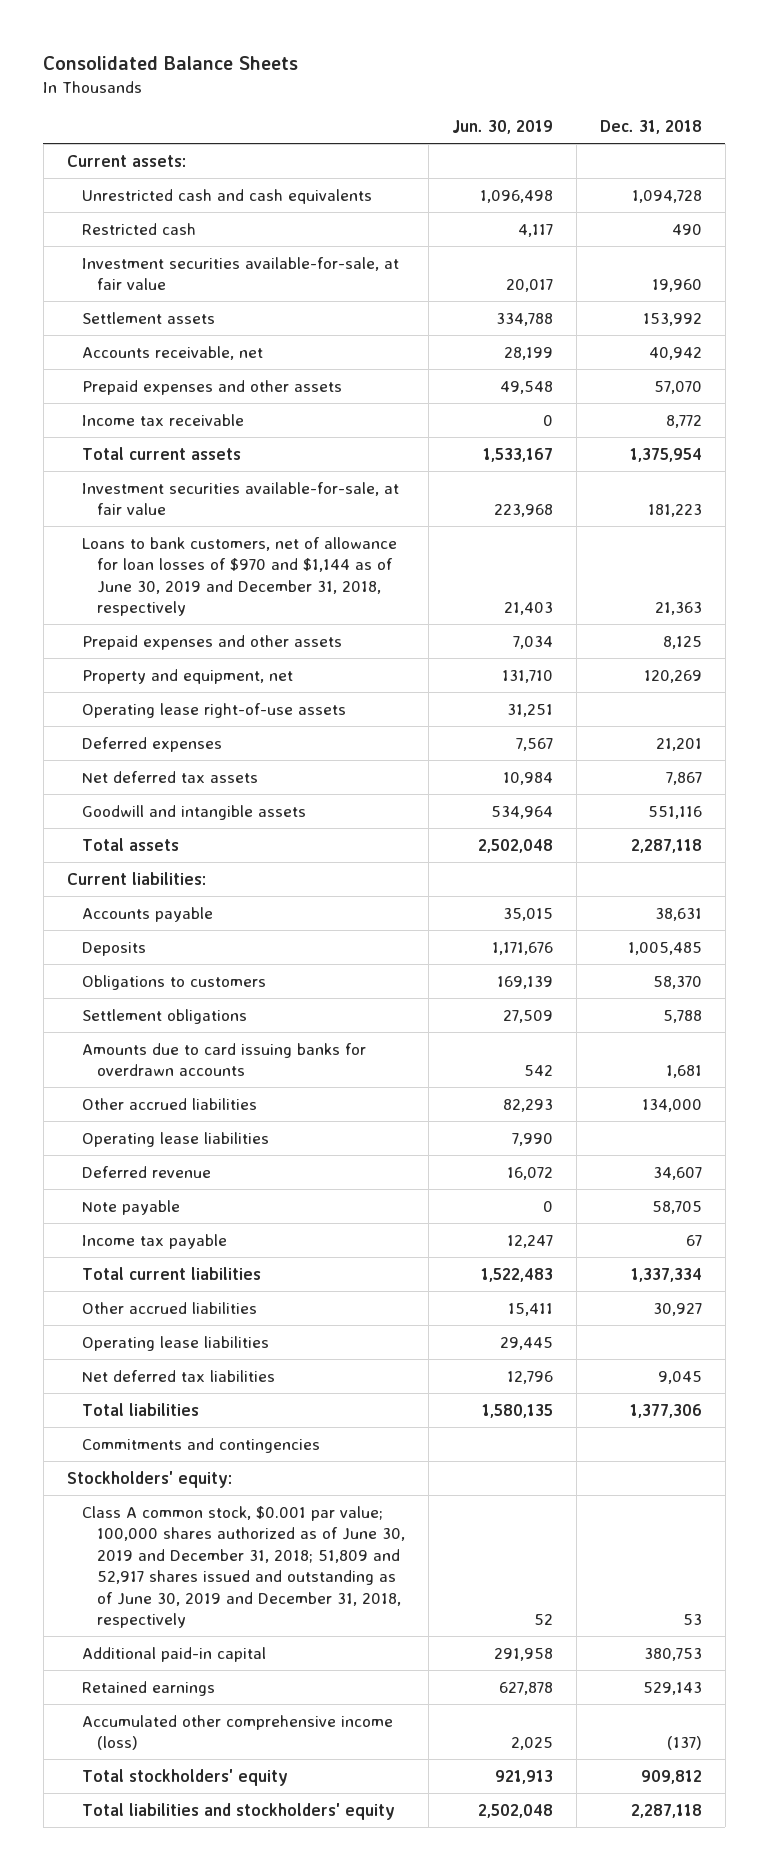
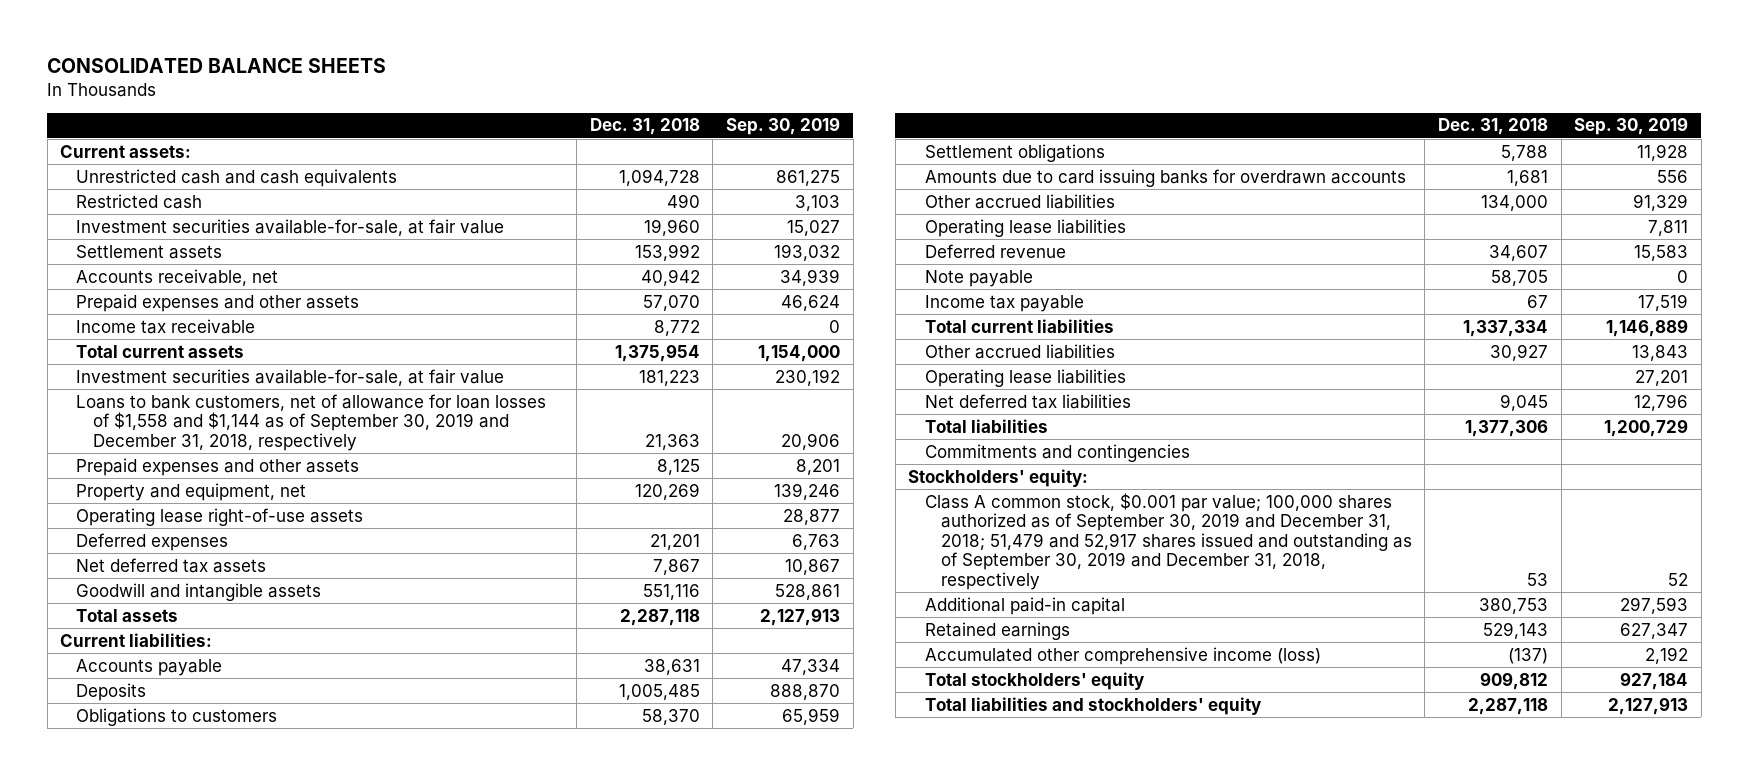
- Consolidated Balance Sheets
+ CONSOLIDATED BALANCE SHEETS
- | Jun. 30, 2019 | Dec. 31, 2018
+ | Dec. 31, 2018 | Sep. 30, 2019
- Loans to bank customers, net of allowance for loan losses of $970 and $1,144 as of June 30, 2019 and December 31, 2018, respectively | 21,403 | 21,363
+ Loans to bank customers, net of allowance for loan losses of $1,558 and $1,144 as of September 30, 2019 and December 31, 2018, respectively | 21,363 | 20,906
- Class A common stock, $0.001 par value; 100,000 shares authorized as of June 30, 2019 and December 31, 2018; 51,809 and 52,917 shares issued and outstanding as of June 30, 2019 and December 31, 2018, respectively | 52 | 53
+ Class A common stock, $0.001 par value; 100,000 shares authorized as of September 30, 2019 and December 31, 2018; 51,479 and 52,917 shares issued and outstanding as of September 30, 2019 and December 31, 2018, respectively | 53 | 52

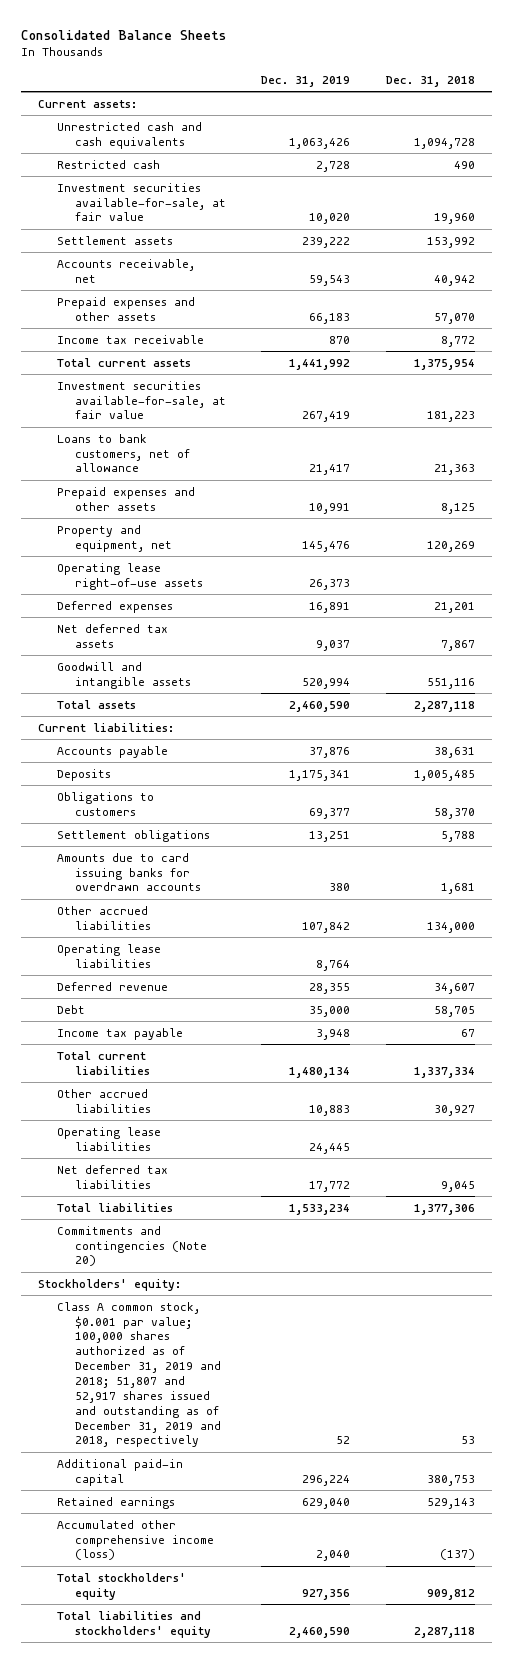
- CONSOLIDATED BALANCE SHEETS
+ Consolidated Balance Sheets
- | Dec. 31, 2018 | Sep. 30, 2019
+ | Dec. 31, 2019 | Dec. 31, 2018
- Loans to bank customers, net of allowance for loan losses of $1,558 and $1,144 as of September 30, 2019 and December 31, 2018, respectively | 21,363 | 20,906
+ Loans to bank customers, net of allowance | 21,417 | 21,363
- Note payable | 58,705 | 0
+ Debt | 35,000 | 58,705
- Commitments and contingencies
+ Commitments and contingencies (Note 20)
- Class A common stock, $0.001 par value; 100,000 shares authorized as of September 30, 2019 and December 31, 2018; 51,479 and 52,917 shares issued and outstanding as of September 30, 2019 and December 31, 2018, respectively | 53 | 52
+ Class A common stock, $0.001 par value; 100,000 shares authorized as of December 31, 2019 and 2018; 51,807 and 52,917 shares issued and outstanding as of December 31, 2019 and 2018, respectively | 52 | 53

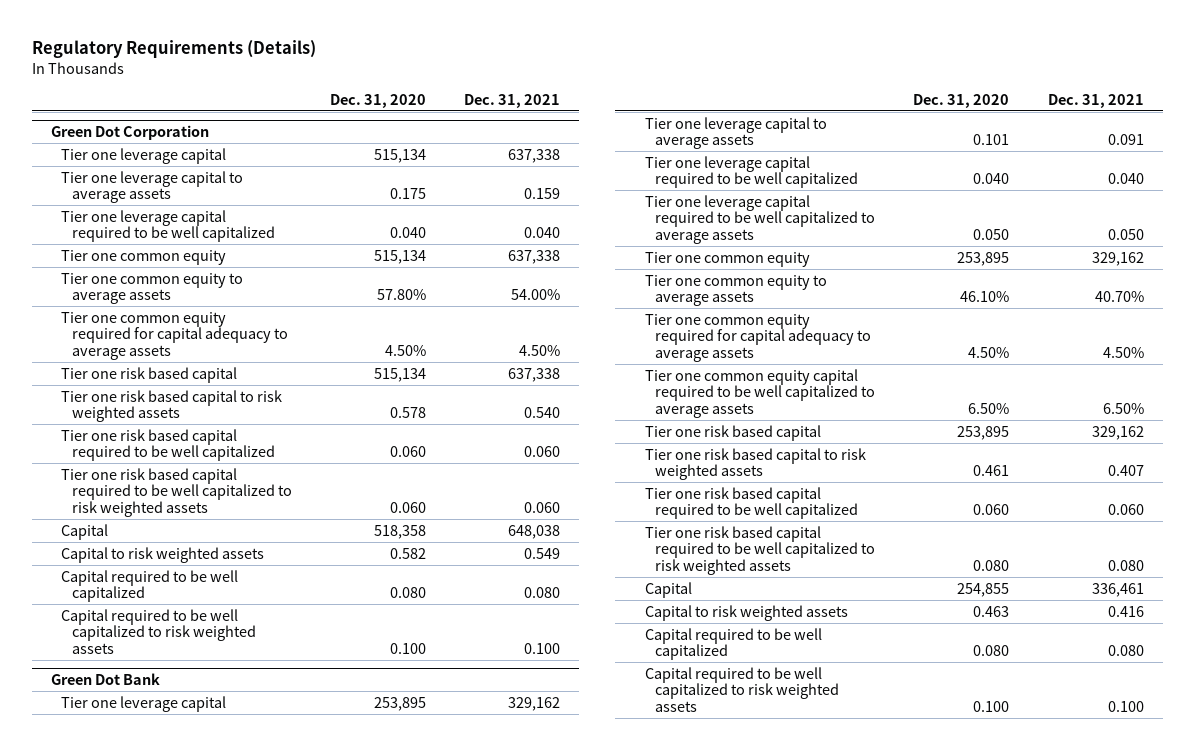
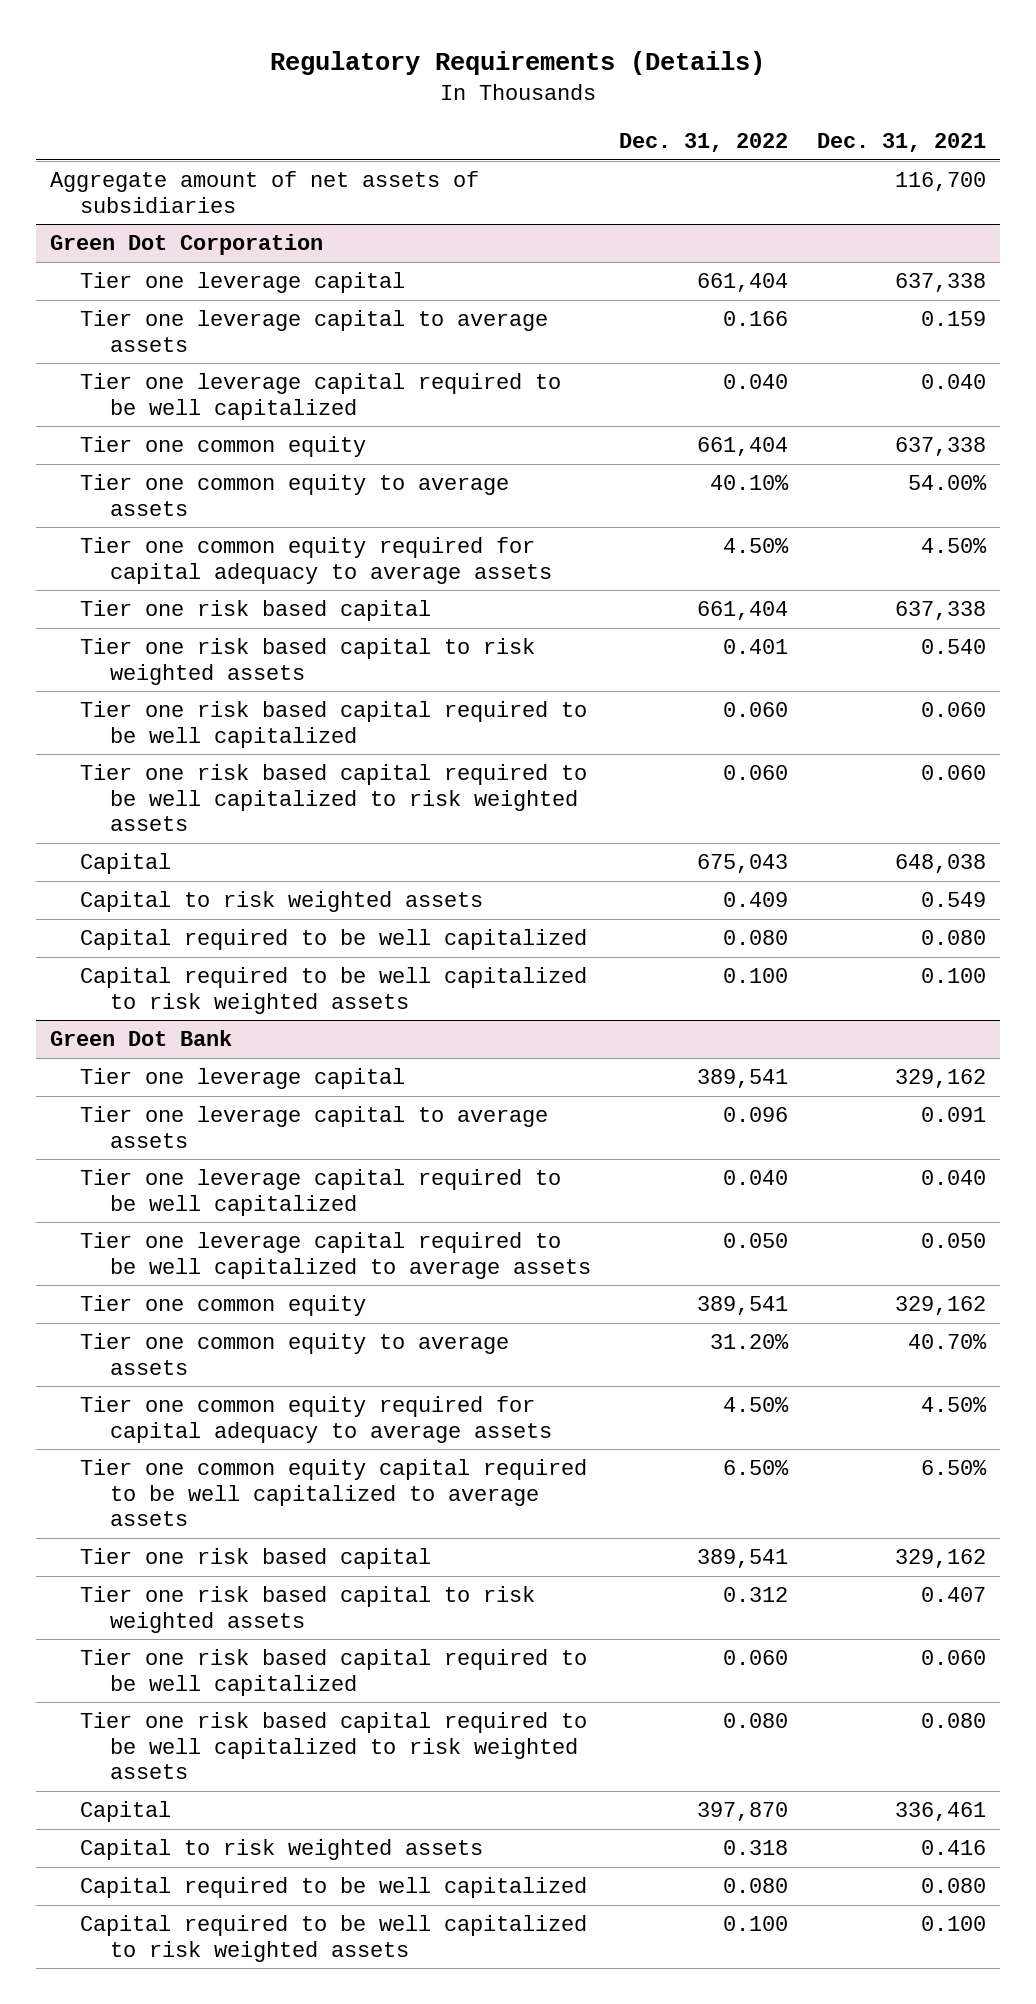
- | Dec. 31, 2020 | Dec. 31, 2021
+ | Dec. 31, 2022 | Dec. 31, 2021
+ Aggregate amount of net assets of subsidiaries | | 116,700

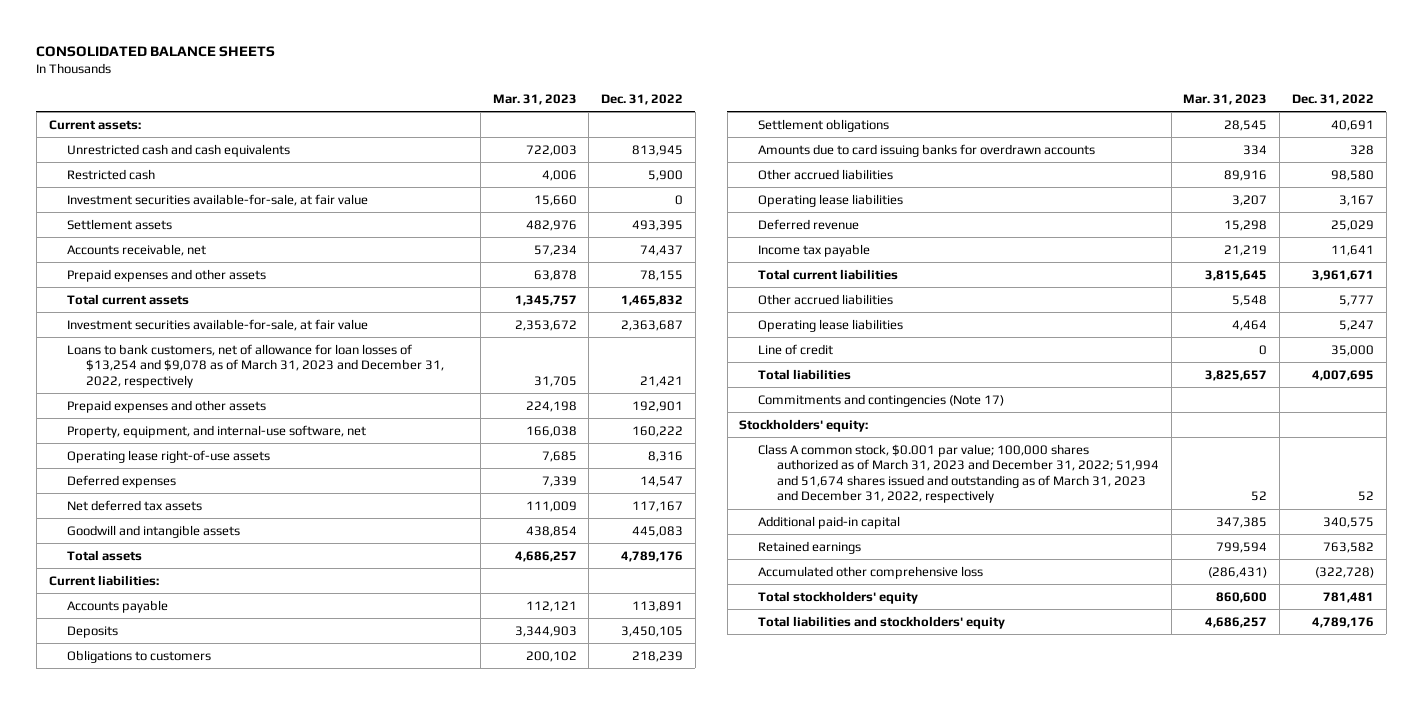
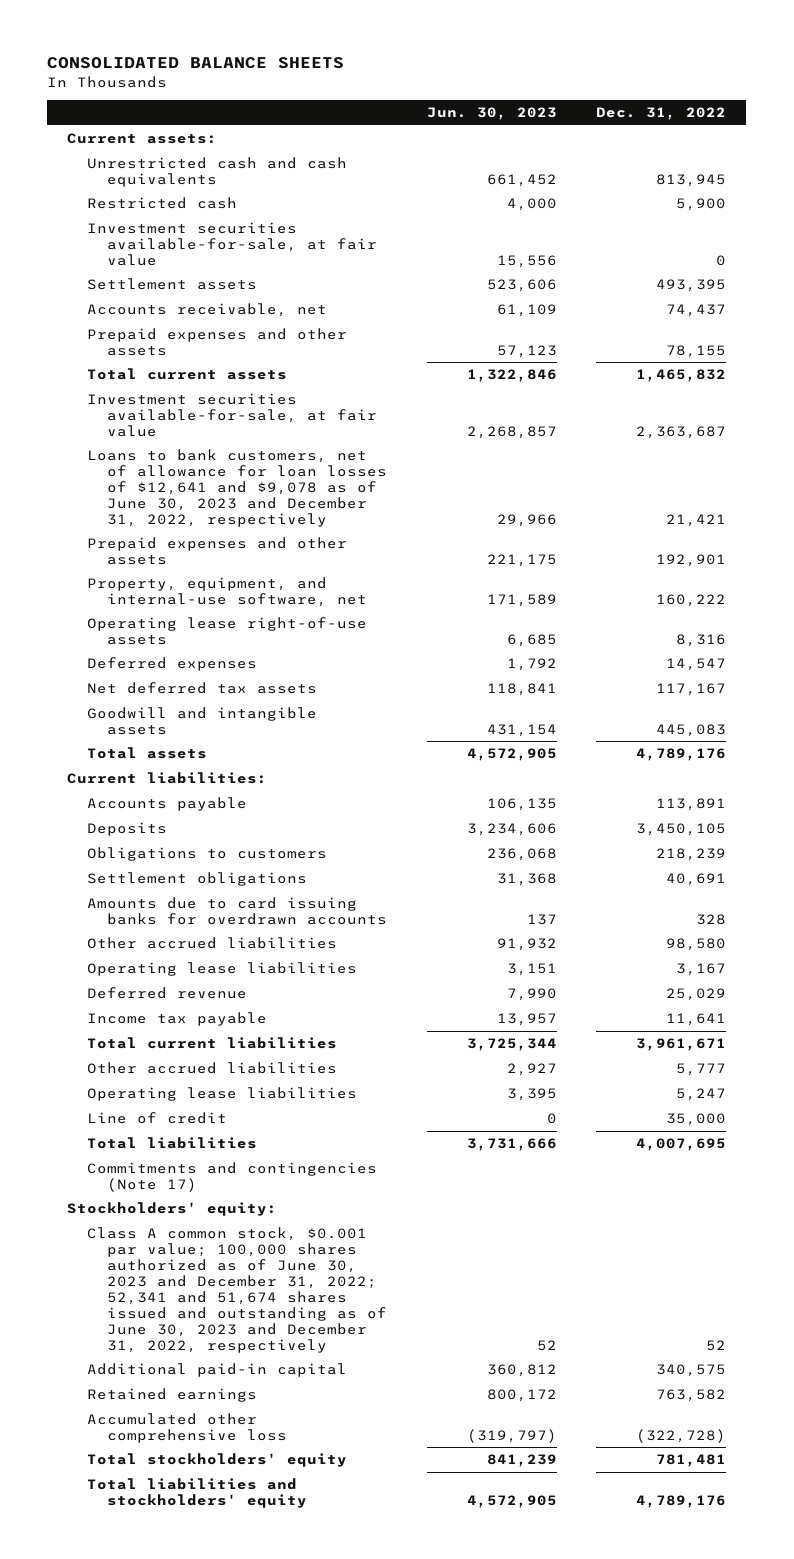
- | Mar. 31, 2023 | Dec. 31, 2022
+ | Jun. 30, 2023 | Dec. 31, 2022
- Loans to bank customers, net of allowance for loan losses of $13,254 and $9,078 as of March 31, 2023 and December 31, 2022, respectively | 31,705 | 21,421
+ Loans to bank customers, net of allowance for loan losses of $12,641 and $9,078 as of June 30, 2023 and December 31, 2022, respectively | 29,966 | 21,421
- Class A common stock, $0.001 par value; 100,000 shares authorized as of March 31, 2023 and December 31, 2022; 51,994 and 51,674 shares issued and outstanding as of March 31, 2023 and December 31, 2022, respectively | 52 | 52
+ Class A common stock, $0.001 par value; 100,000 shares authorized as of June 30, 2023 and December 31, 2022; 52,341 and 51,674 shares issued and outstanding as of June 30, 2023 and December 31, 2022, respectively | 52 | 52

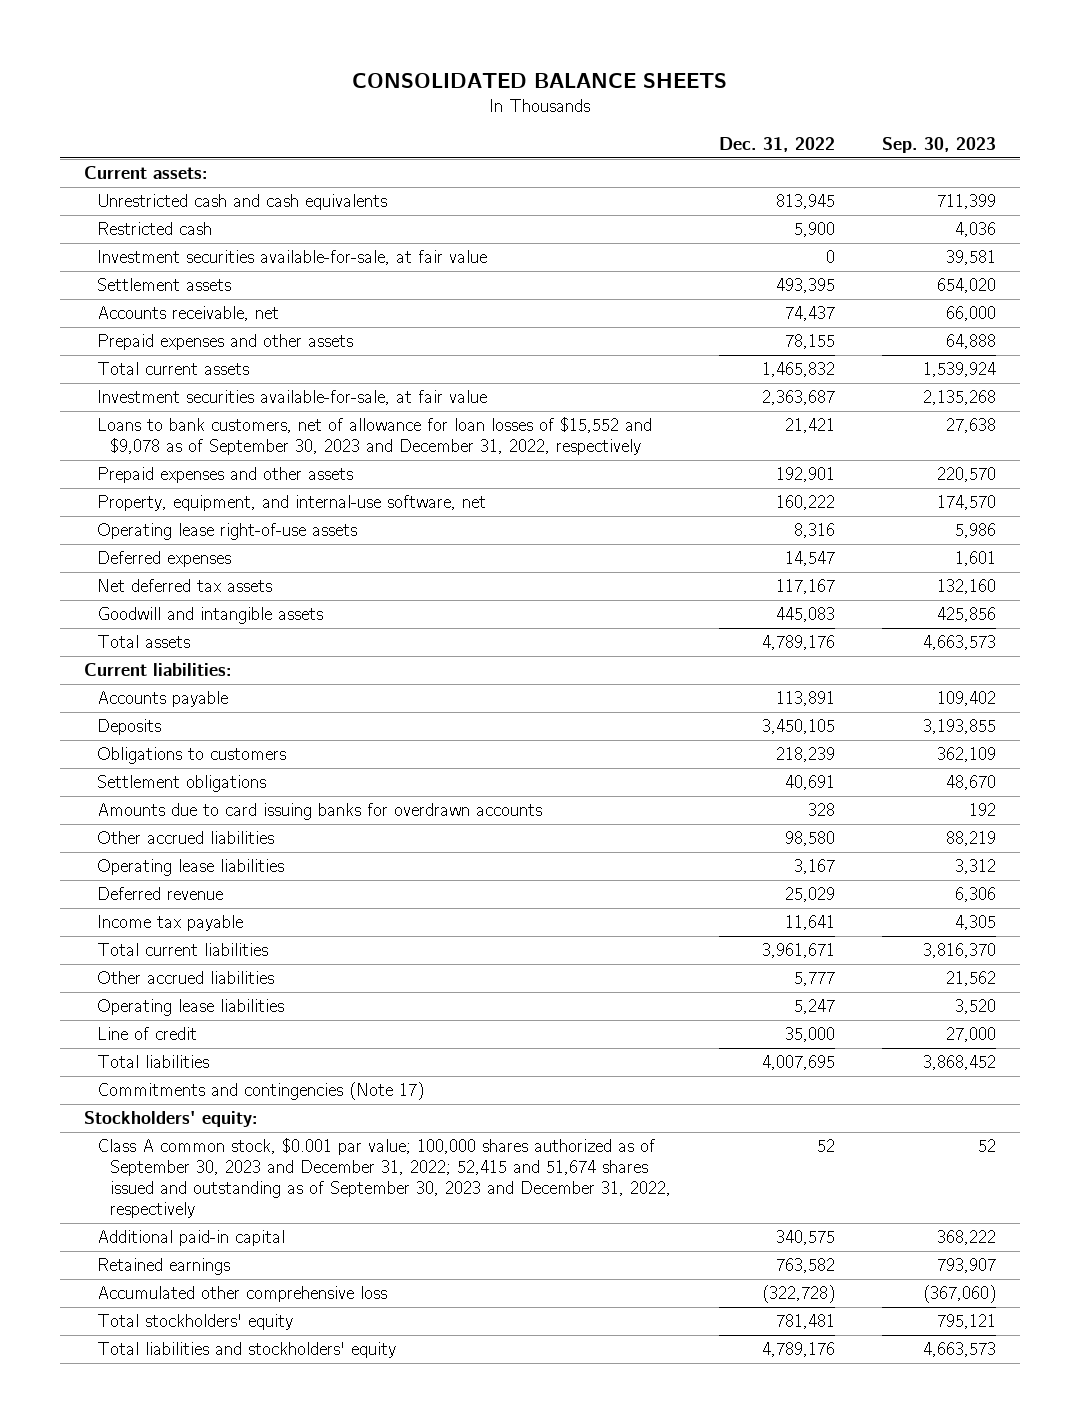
- | Jun. 30, 2023 | Dec. 31, 2022
+ | Dec. 31, 2022 | Sep. 30, 2023
- Loans to bank customers, net of allowance for loan losses of $12,641 and $9,078 as of June 30, 2023 and December 31, 2022, respectively | 29,966 | 21,421
+ Loans to bank customers, net of allowance for loan losses of $15,552 and $9,078 as of September 30, 2023 and December 31, 2022, respectively | 21,421 | 27,638
- Class A common stock, $0.001 par value; 100,000 shares authorized as of June 30, 2023 and December 31, 2022; 52,341 and 51,674 shares issued and outstanding as of June 30, 2023 and December 31, 2022, respectively | 52 | 52
+ Class A common stock, $0.001 par value; 100,000 shares authorized as of September 30, 2023 and December 31, 2022; 52,415 and 51,674 shares issued and outstanding as of September 30, 2023 and December 31, 2022, respectively | 52 | 52

